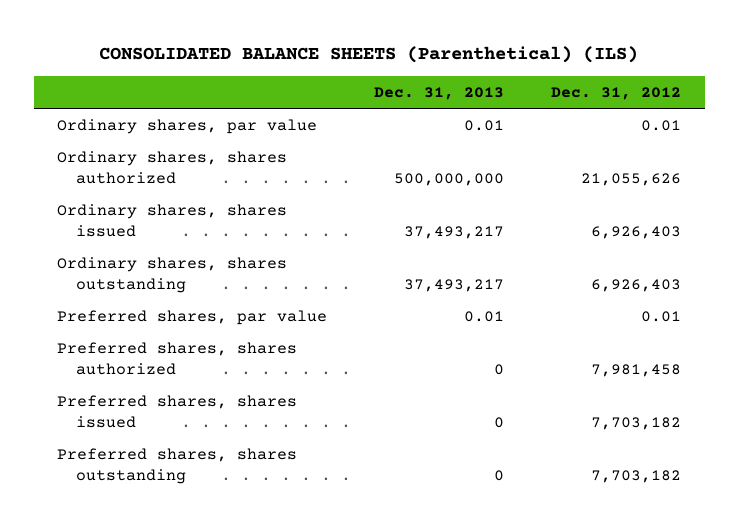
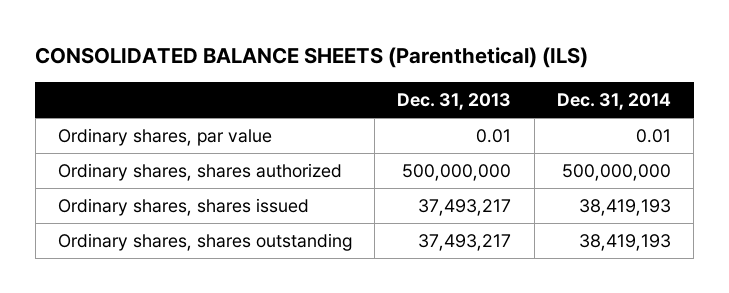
- | Dec. 31, 2013 | Dec. 31, 2012
+ | Dec. 31, 2013 | Dec. 31, 2014
- Preferred shares, par value | 0.01 | 0.01
- Preferred shares, shares authorized | 0 | 7,981,458
- Preferred shares, shares issued | 0 | 7,703,182
- Preferred shares, shares outstanding | 0 | 7,703,182

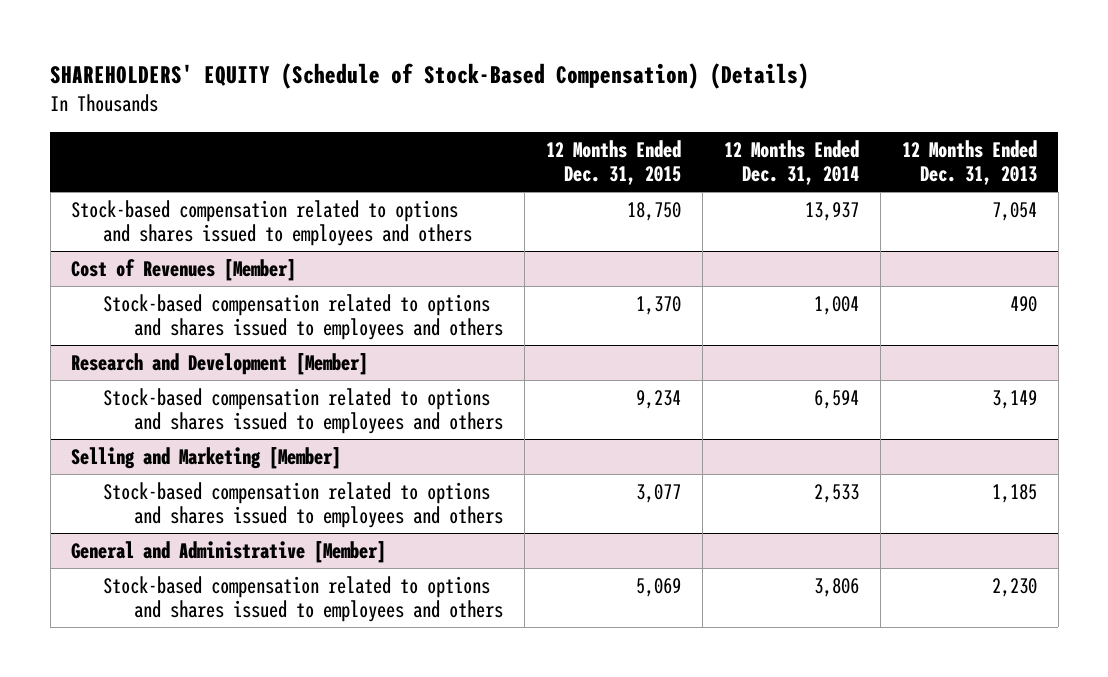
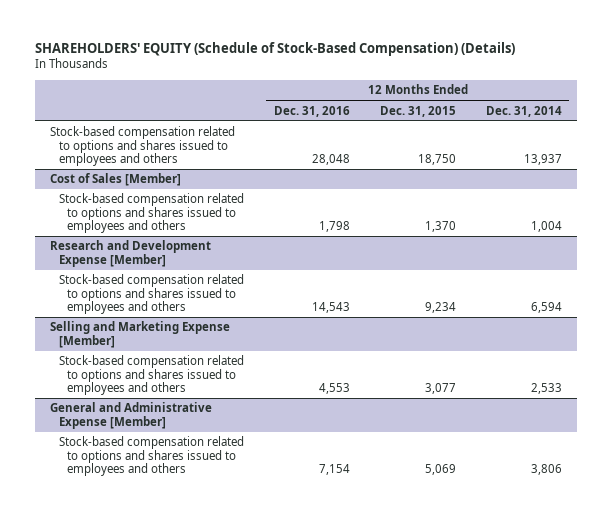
- | 12 Months Ended Dec. 31, 2015 | 12 Months Ended Dec. 31, 2014 | 12 Months Ended Dec. 31, 2013
+ | 12 Months Ended Dec. 31, 2016 | 12 Months Ended Dec. 31, 2015 | 12 Months Ended Dec. 31, 2014
- Cost of Revenues [Member]
+ Cost of Sales [Member]
- Research and Development [Member]
+ Research and Development Expense [Member]
- Selling and Marketing [Member]
+ Selling and Marketing Expense [Member]
- General and Administrative [Member]
+ General and Administrative Expense [Member]

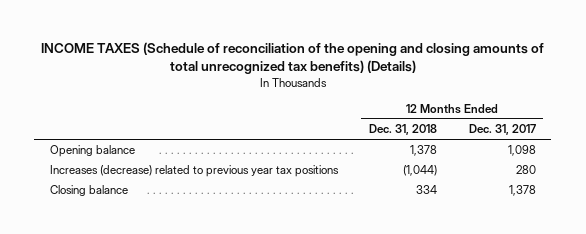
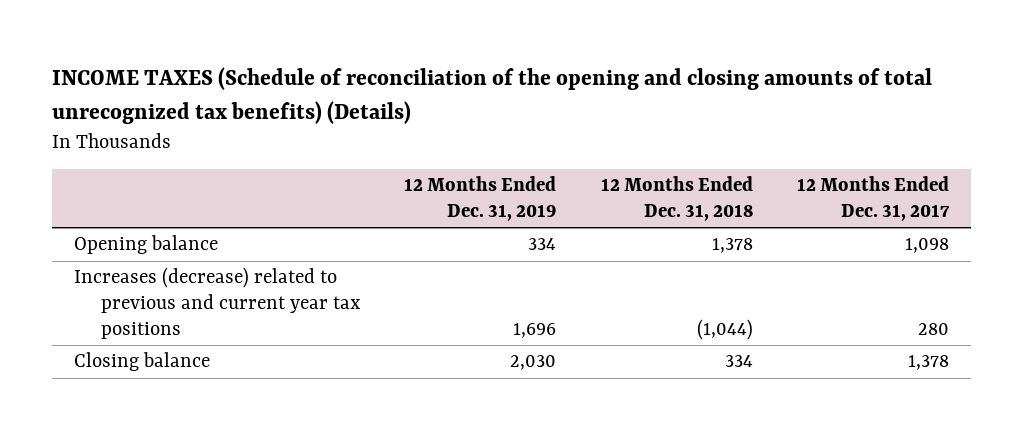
- | 12 Months Ended Dec. 31, 2018 | 12 Months Ended Dec. 31, 2017
+ | 12 Months Ended Dec. 31, 2019 | 12 Months Ended Dec. 31, 2018 | 12 Months Ended Dec. 31, 2017
- Increases (decrease) related to previous year tax positions | (1,044) | 280
+ Increases (decrease) related to previous and current year tax positions | 1,696 | (1,044) | 280

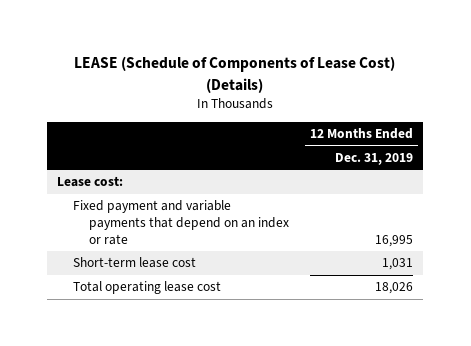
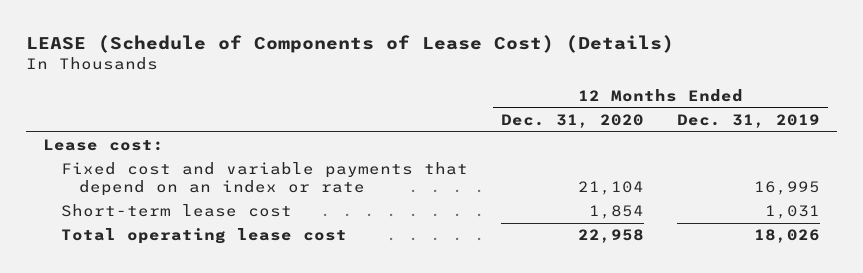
- | 12 Months Ended Dec. 31, 2019
+ | 12 Months Ended Dec. 31, 2020 | 12 Months Ended Dec. 31, 2019
- Fixed payment and variable payments that depend on an index or rate | 16,995
+ Fixed cost and variable payments that depend on an index or rate | 21,104 | 16,995

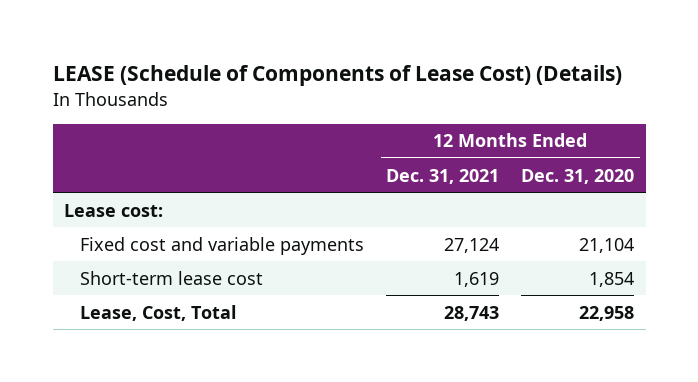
- | 12 Months Ended Dec. 31, 2020 | 12 Months Ended Dec. 31, 2019
+ | 12 Months Ended Dec. 31, 2021 | 12 Months Ended Dec. 31, 2020
- Fixed cost and variable payments that depend on an index or rate | 21,104 | 16,995
+ Fixed cost and variable payments | 27,124 | 21,104
- Total operating lease cost | 22,958 | 18,026
+ Lease, Cost, Total | 28,743 | 22,958

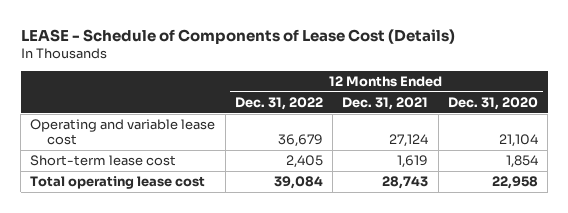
- LEASE (Schedule of Components of Lease Cost) (Details)
+ LEASE - Schedule of Components of Lease Cost (Details)
- | 12 Months Ended Dec. 31, 2021 | 12 Months Ended Dec. 31, 2020
+ | 12 Months Ended Dec. 31, 2022 | 12 Months Ended Dec. 31, 2021 | 12 Months Ended Dec. 31, 2020
- Lease cost:
- Fixed cost and variable payments | 27,124 | 21,104
+ Operating and variable lease cost | 36,679 | 27,124 | 21,104
- Lease, Cost, Total | 28,743 | 22,958
+ Total operating lease cost | 39,084 | 28,743 | 22,958

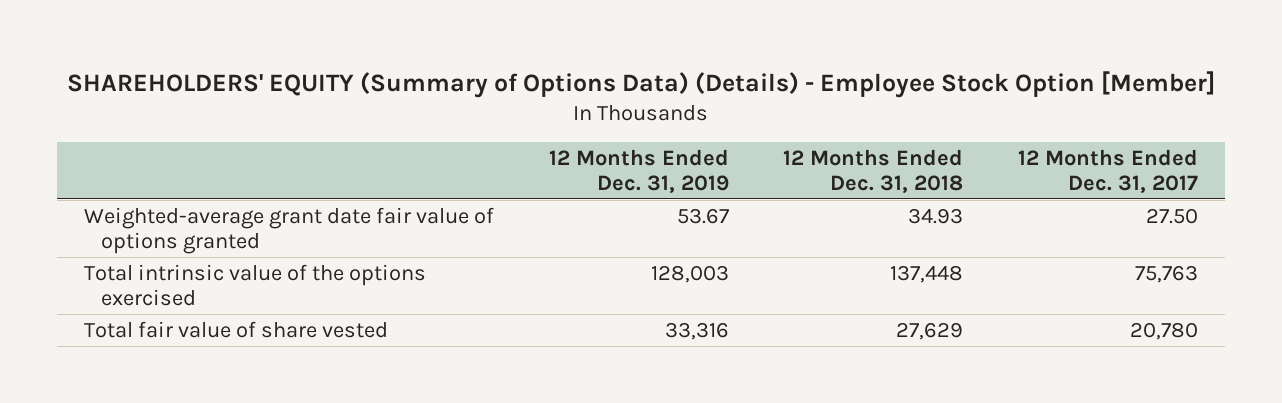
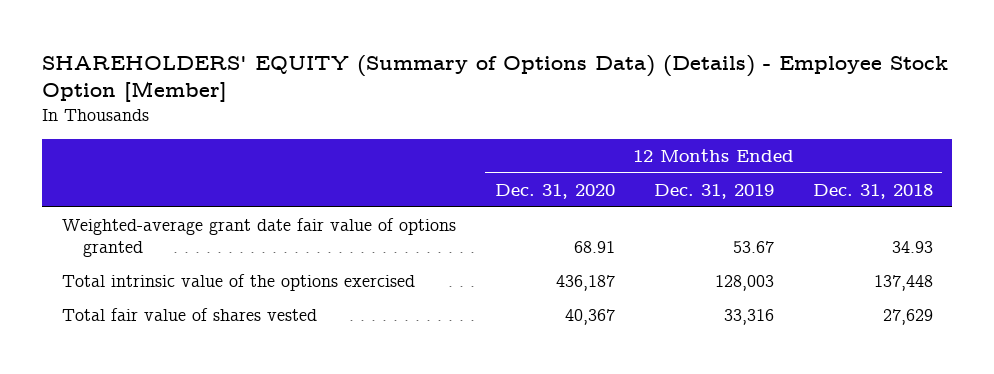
- | 12 Months Ended Dec. 31, 2019 | 12 Months Ended Dec. 31, 2018 | 12 Months Ended Dec. 31, 2017
+ | 12 Months Ended Dec. 31, 2020 | 12 Months Ended Dec. 31, 2019 | 12 Months Ended Dec. 31, 2018
- Total fair value of share vested | 33,316 | 27,629 | 20,780
+ Total fair value of shares vested | 40,367 | 33,316 | 27,629

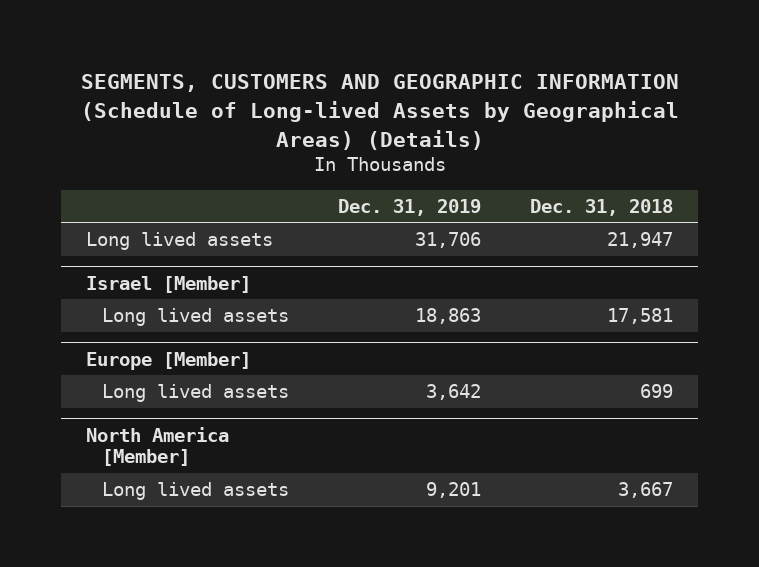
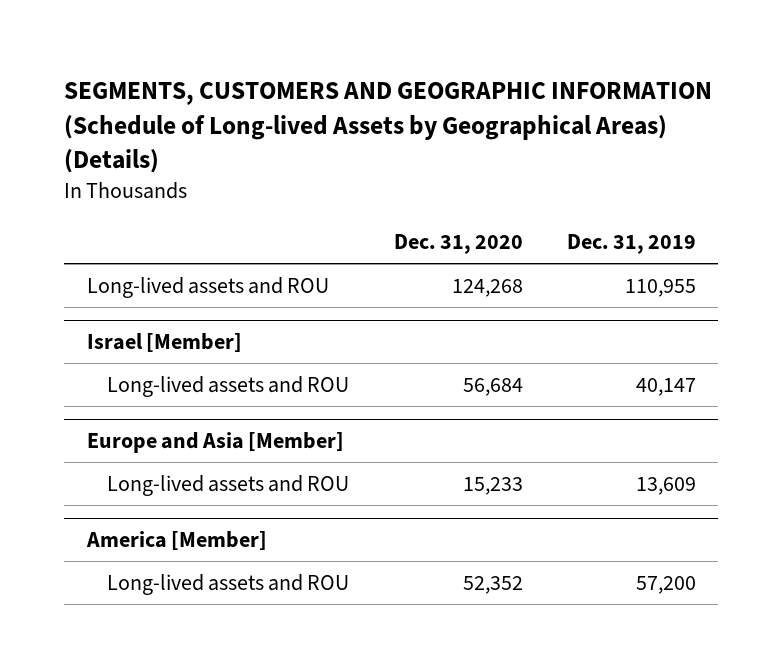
- | Dec. 31, 2019 | Dec. 31, 2018
+ | Dec. 31, 2020 | Dec. 31, 2019
- Long lived assets | 31,706 | 21,947
+ Long-lived assets and ROU | 124,268 | 110,955
@ Israel [Member]
- Long lived assets | 18,863 | 17,581
- Europe [Member]
- Long lived assets | 3,642 | 699
- North America [Member]
- Long lived assets | 9,201 | 3,667
@ Israel [Member]
+ Long-lived assets and ROU | 56,684 | 40,147
+ Europe and Asia [Member]
+ Long-lived assets and ROU | 15,233 | 13,609
+ America [Member]
+ Long-lived assets and ROU | 52,352 | 57,200

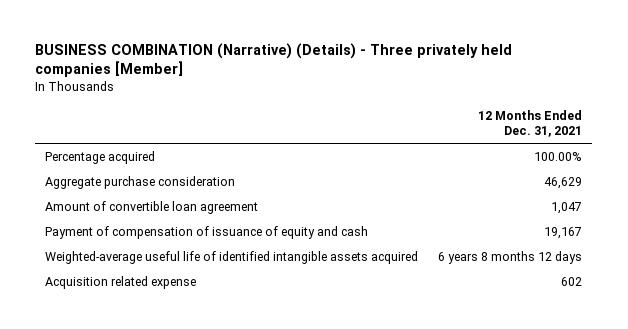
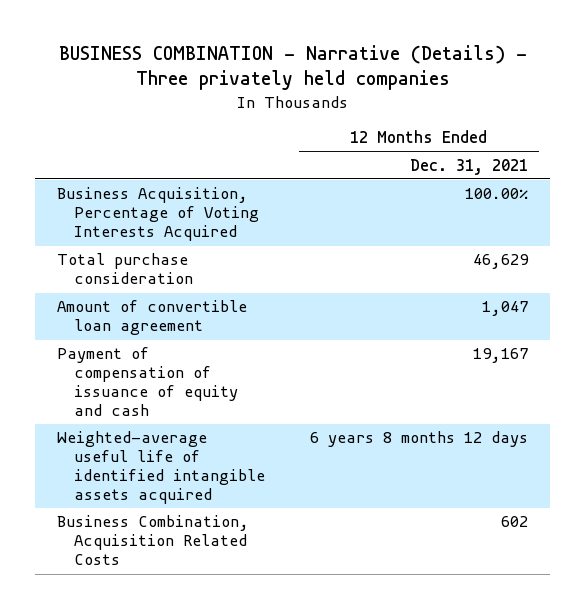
- BUSINESS COMBINATION (Narrative) (Details) - Three privately held companies [Member]
+ BUSINESS COMBINATION - Narrative (Details) - Three privately held companies
- Percentage acquired | 100.00%
- Aggregate purchase consideration | 46,629
+ Business Acquisition, Percentage of Voting Interests Acquired | 100.00%
+ Total purchase consideration | 46,629
- Acquisition related expense | 602
+ Business Combination, Acquisition Related Costs | 602

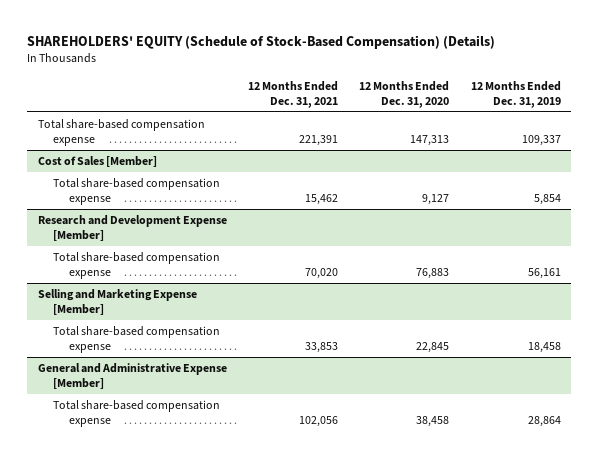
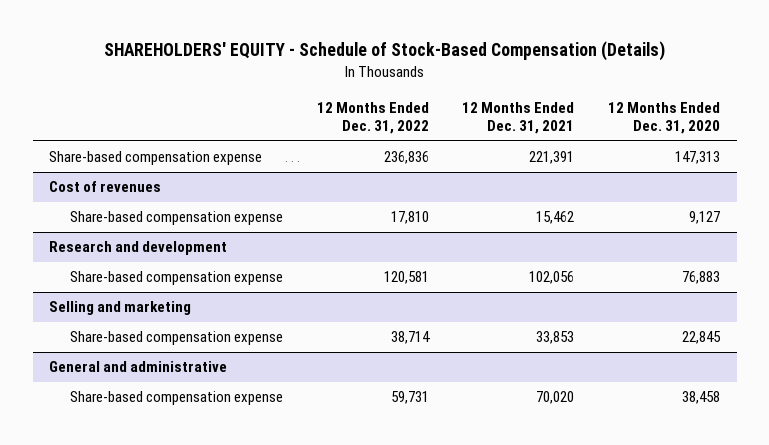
- SHAREHOLDERS' EQUITY (Schedule of Stock-Based Compensation) (Details)
+ SHAREHOLDERS' EQUITY - Schedule of Stock-Based Compensation (Details)
- | 12 Months Ended Dec. 31, 2021 | 12 Months Ended Dec. 31, 2020 | 12 Months Ended Dec. 31, 2019
+ | 12 Months Ended Dec. 31, 2022 | 12 Months Ended Dec. 31, 2021 | 12 Months Ended Dec. 31, 2020
- Total share-based compensation expense | 221,391 | 147,313 | 109,337
- Cost of Sales [Member]
- Total share-based compensation expense | 15,462 | 9,127 | 5,854
- Research and Development Expense [Member]
- Total share-based compensation expense | 70,020 | 76,883 | 56,161
- Selling and Marketing Expense [Member]
- Total share-based compensation expense | 33,853 | 22,845 | 18,458
- General and Administrative Expense [Member]
- Total share-based compensation expense | 102,056 | 38,458 | 28,864
+ Share-based compensation expense | 236,836 | 221,391 | 147,313
+ Cost of revenues
+ Share-based compensation expense | 17,810 | 15,462 | 9,127
+ Research and development
+ Share-based compensation expense | 120,581 | 102,056 | 76,883
+ Selling and marketing
+ Share-based compensation expense | 38,714 | 33,853 | 22,845
+ General and administrative
+ Share-based compensation expense | 59,731 | 70,020 | 38,458

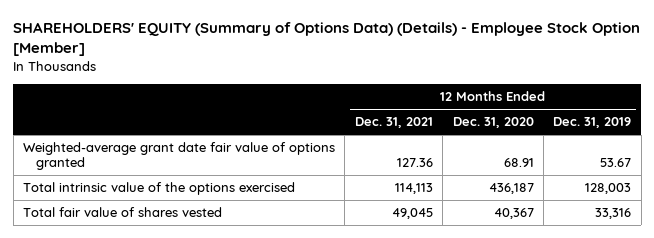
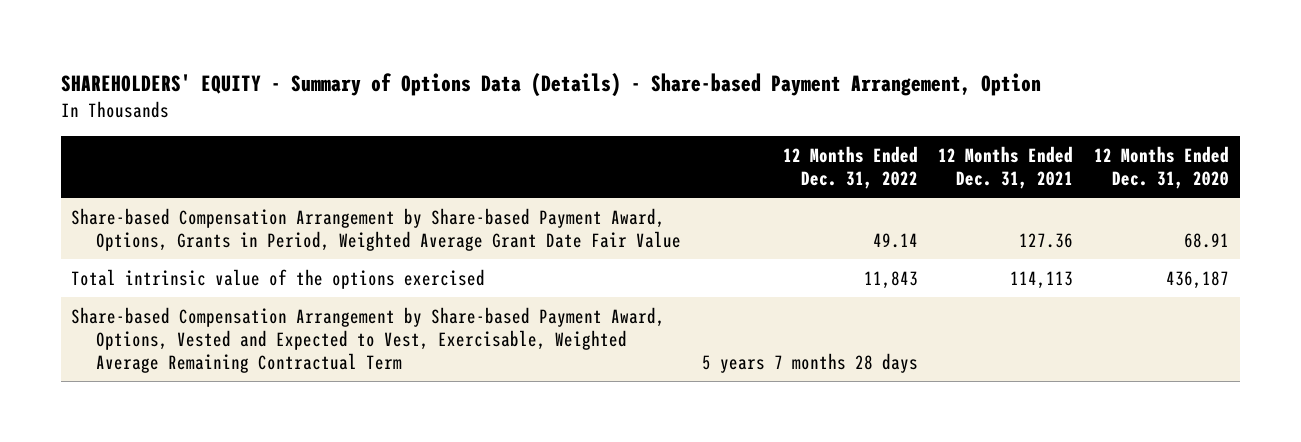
- SHAREHOLDERS' EQUITY (Summary of Options Data) (Details) - Employee Stock Option [Member]
+ SHAREHOLDERS' EQUITY - Summary of Options Data (Details) - Share-based Payment Arrangement, Option
- | 12 Months Ended Dec. 31, 2021 | 12 Months Ended Dec. 31, 2020 | 12 Months Ended Dec. 31, 2019
+ | 12 Months Ended Dec. 31, 2022 | 12 Months Ended Dec. 31, 2021 | 12 Months Ended Dec. 31, 2020
- Weighted-average grant date fair value of options granted | 127.36 | 68.91 | 53.67
+ Share-based Compensation Arrangement by Share-based Payment Award, Options, Grants in Period, Weighted Average Grant Date Fair Value | 49.14 | 127.36 | 68.91
- Total fair value of shares vested | 49,045 | 40,367 | 33,316
+ Share-based Compensation Arrangement by Share-based Payment Award, Options, Vested and Expected to Vest, Exercisable, Weighted Average Remaining Contractual Term | 5 years 7 months 28 days | |

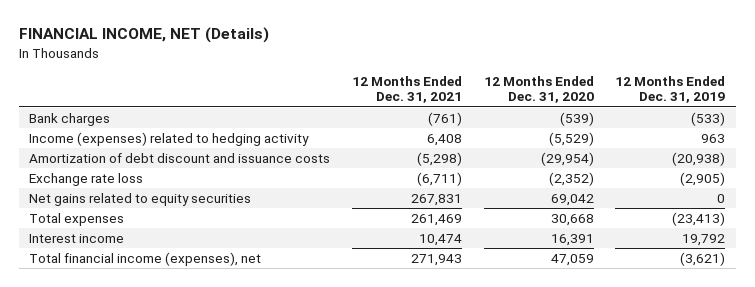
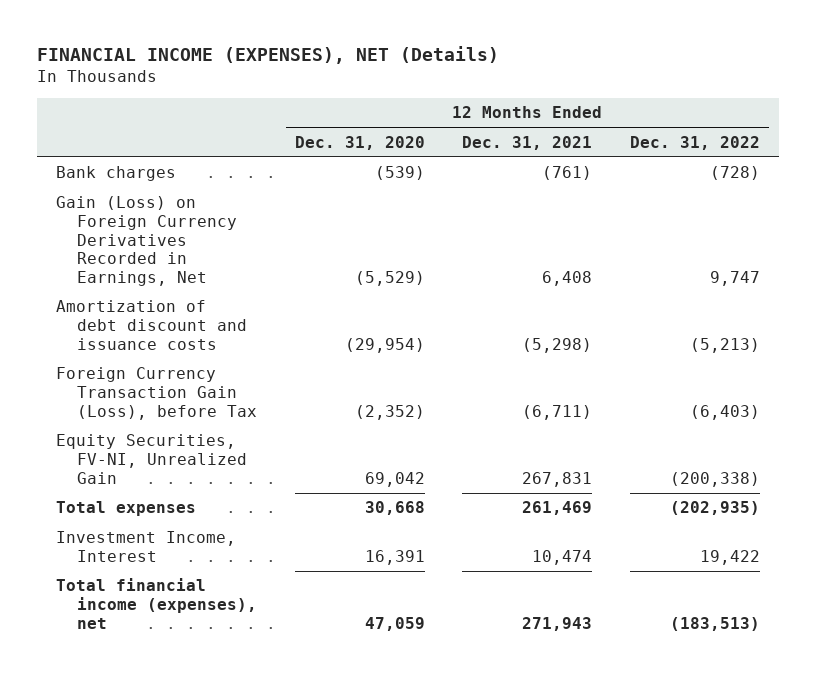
- FINANCIAL INCOME, NET (Details)
+ FINANCIAL INCOME (EXPENSES), NET (Details)
- | 12 Months Ended Dec. 31, 2021 | 12 Months Ended Dec. 31, 2020 | 12 Months Ended Dec. 31, 2019
+ | 12 Months Ended Dec. 31, 2020 | 12 Months Ended Dec. 31, 2021 | 12 Months Ended Dec. 31, 2022
- Income (expenses) related to hedging activity | 6,408 | (5,529) | 963
+ Gain (Loss) on Foreign Currency Derivatives Recorded in Earnings, Net | (5,529) | 6,408 | 9,747
- Exchange rate loss | (6,711) | (2,352) | (2,905)
- Net gains related to equity securities | 267,831 | 69,042 | 0
+ Foreign Currency Transaction Gain (Loss), before Tax | (2,352) | (6,711) | (6,403)
+ Equity Securities, FV-NI, Unrealized Gain | 69,042 | 267,831 | (200,338)
- Interest income | 10,474 | 16,391 | 19,792
+ Investment Income, Interest | 16,391 | 10,474 | 19,422

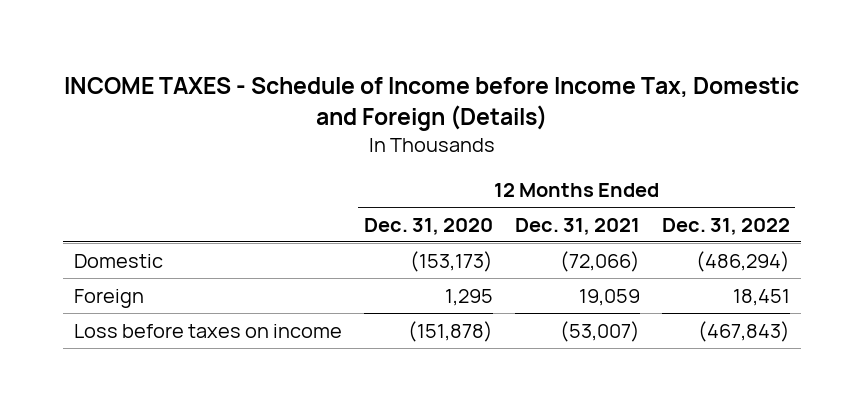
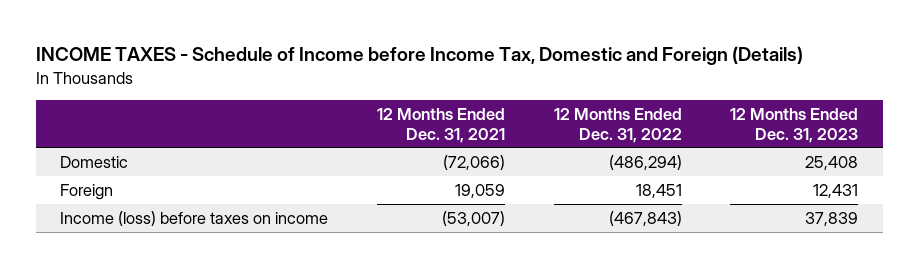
- | 12 Months Ended Dec. 31, 2020 | 12 Months Ended Dec. 31, 2021 | 12 Months Ended Dec. 31, 2022
+ | 12 Months Ended Dec. 31, 2021 | 12 Months Ended Dec. 31, 2022 | 12 Months Ended Dec. 31, 2023
- Loss before taxes on income | (151,878) | (53,007) | (467,843)
+ Income (loss) before taxes on income | (53,007) | (467,843) | 37,839

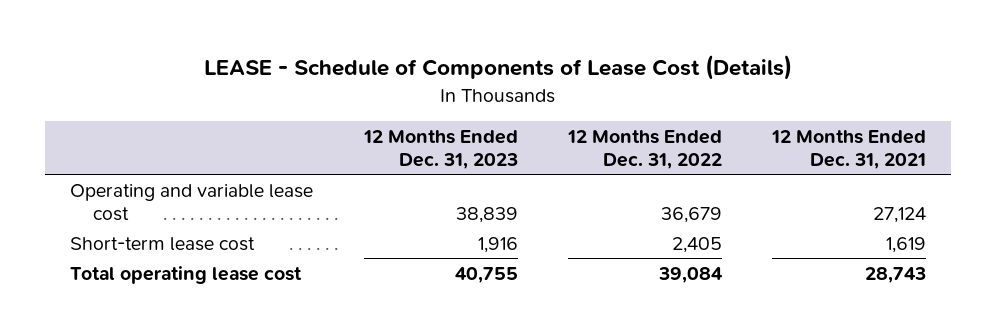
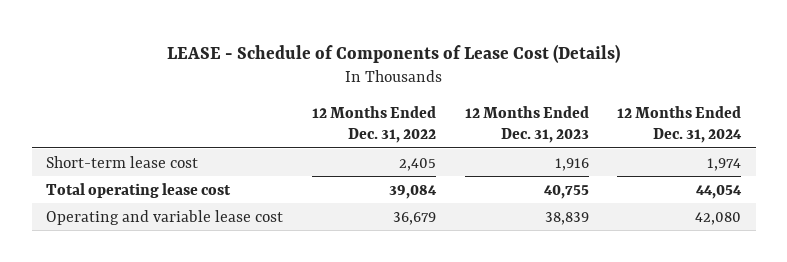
- | 12 Months Ended Dec. 31, 2023 | 12 Months Ended Dec. 31, 2022 | 12 Months Ended Dec. 31, 2021
+ | 12 Months Ended Dec. 31, 2022 | 12 Months Ended Dec. 31, 2023 | 12 Months Ended Dec. 31, 2024
moved down: Operating and variable lease cost | 36,679 | 38,839 | 42,080

